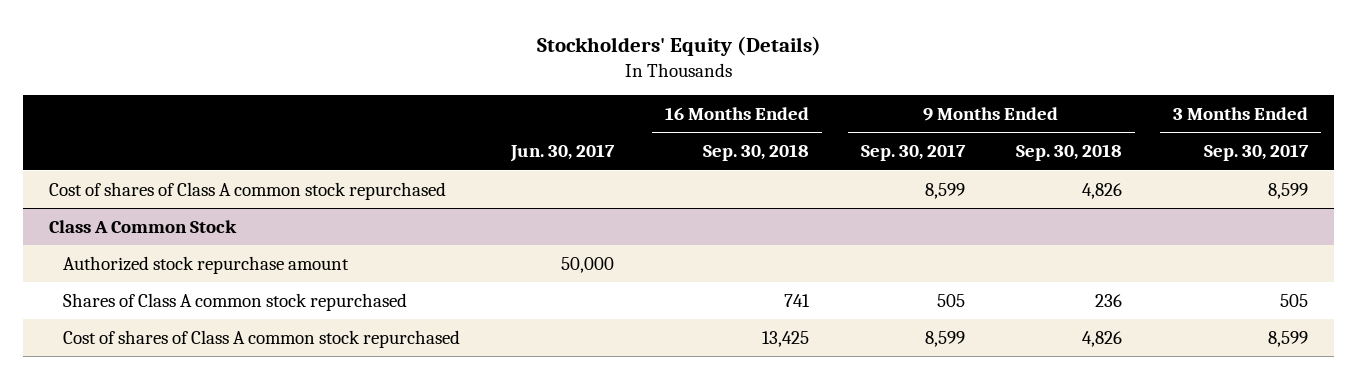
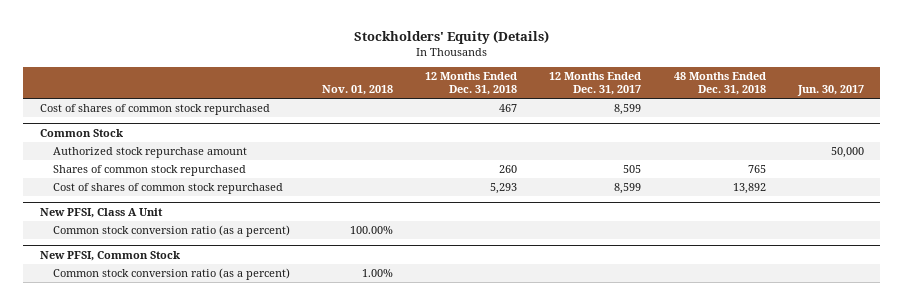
- | Jun. 30, 2017 | 16 Months Ended Sep. 30, 2018 | 9 Months Ended Sep. 30, 2017 | 9 Months Ended Sep. 30, 2018 | 3 Months Ended Sep. 30, 2017
+ | Nov. 01, 2018 | 12 Months Ended Dec. 31, 2018 | 12 Months Ended Dec. 31, 2017 | 48 Months Ended Dec. 31, 2018 | Jun. 30, 2017
- Cost of shares of Class A common stock repurchased | | | 8,599 | 4,826 | 8,599
- Class A Common Stock
+ Cost of shares of common stock repurchased | | 467 | 8,599 | |
+ Common Stock
- Shares of Class A common stock repurchased | | 741 | 505 | 236 | 505
- Cost of shares of Class A common stock repurchased | | 13,425 | 8,599 | 4,826 | 8,599
+ Shares of common stock repurchased | | 260 | 505 | 765 |
+ Cost of shares of common stock repurchased | | 5,293 | 8,599 | 13,892 |
+ New PFSI, Class A Unit
+ Common stock conversion ratio (as a percent) | 100.00% | | | |
+ New PFSI, Common Stock
+ Common stock conversion ratio (as a percent) | 1.00% | | | |

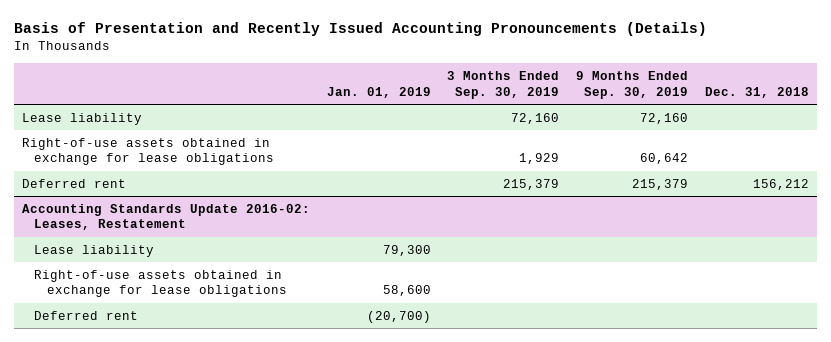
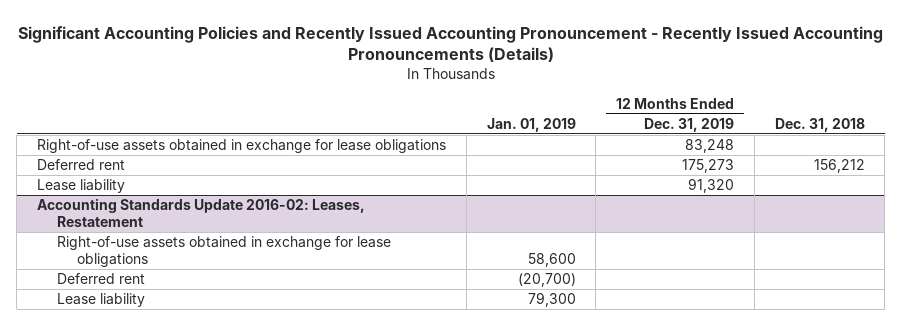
- Basis of Presentation and Recently Issued Accounting Pronouncements (Details)
+ Significant Accounting Policies and Recently Issued Accounting Pronouncement - Recently Issued Accounting Pronouncements (Details)
- | Jan. 01, 2019 | 3 Months Ended Sep. 30, 2019 | 9 Months Ended Sep. 30, 2019 | Dec. 31, 2018
+ | Jan. 01, 2019 | 12 Months Ended Dec. 31, 2019 | Dec. 31, 2018
moved down: Lease liability | | 91,320 |
@ Accounting Standards Update 2016-02: Leases, Restatement
moved down: Lease liability | 79,300 | |

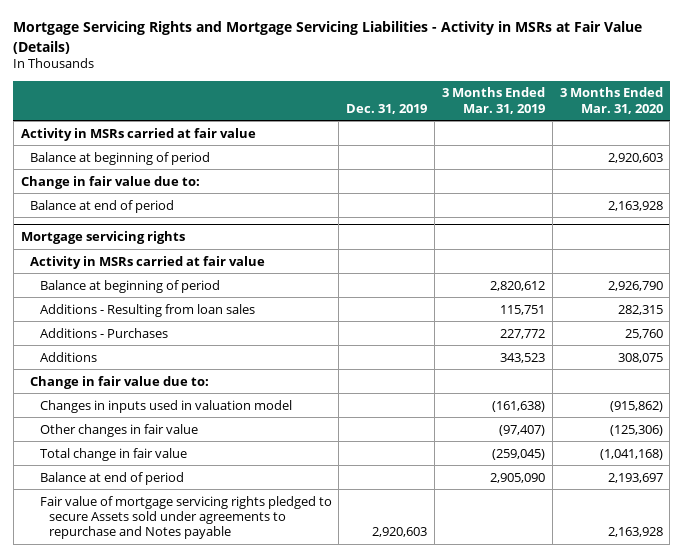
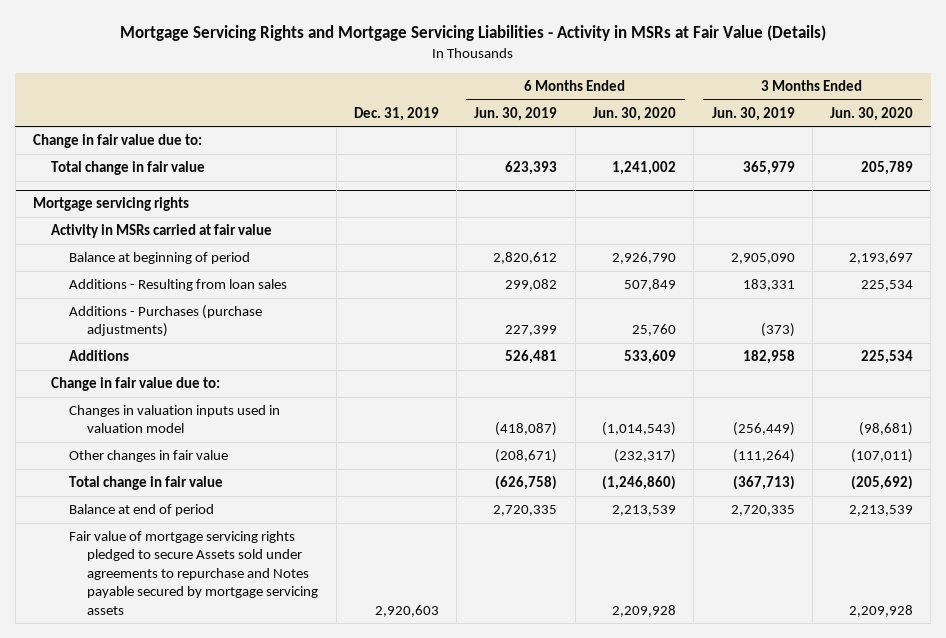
- | Dec. 31, 2019 | 3 Months Ended Mar. 31, 2019 | 3 Months Ended Mar. 31, 2020
+ | Dec. 31, 2019 | 6 Months Ended Jun. 30, 2019 | 6 Months Ended Jun. 30, 2020 | 3 Months Ended Jun. 30, 2019 | 3 Months Ended Jun. 30, 2020
- Activity in MSRs carried at fair value
- Balance at beginning of period | | | 2,920,603
- Balance at end of period | | | 2,163,928
+ Total change in fair value | | 623,393 | 1,241,002 | 365,979 | 205,789
@ Mortgage servicing rights
- Additions - Purchases | | 227,772 | 25,760
+ Additions - Purchases (purchase adjustments) | | 227,399 | 25,760 | (373) |
- Changes in inputs used in valuation model | | (161,638) | (915,862)
+ Changes in valuation inputs used in valuation model | | (418,087) | (1,014,543) | (256,449) | (98,681)
- Fair value of mortgage servicing rights pledged to secure Assets sold under agreements to repurchase and Notes payable | 2,920,603 | | 2,163,928
+ Fair value of mortgage servicing rights pledged to secure Assets sold under agreements to repurchase and Notes payable secured by mortgage servicing assets | 2,920,603 | | 2,209,928 | | 2,209,928

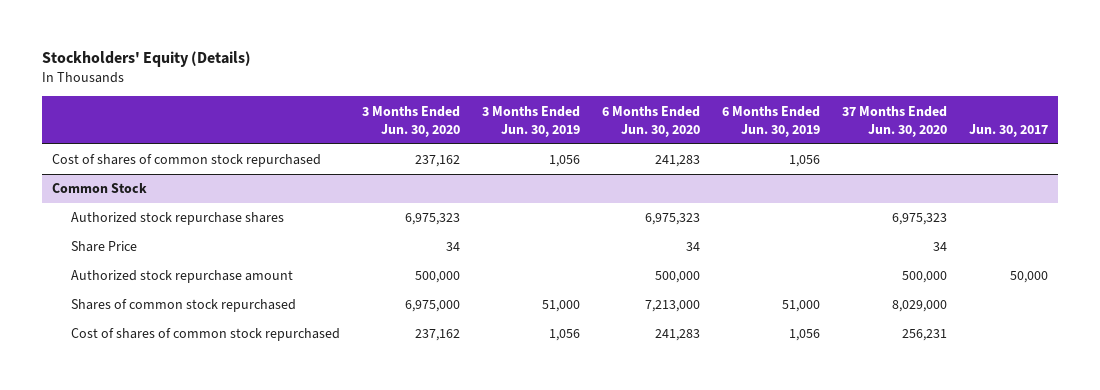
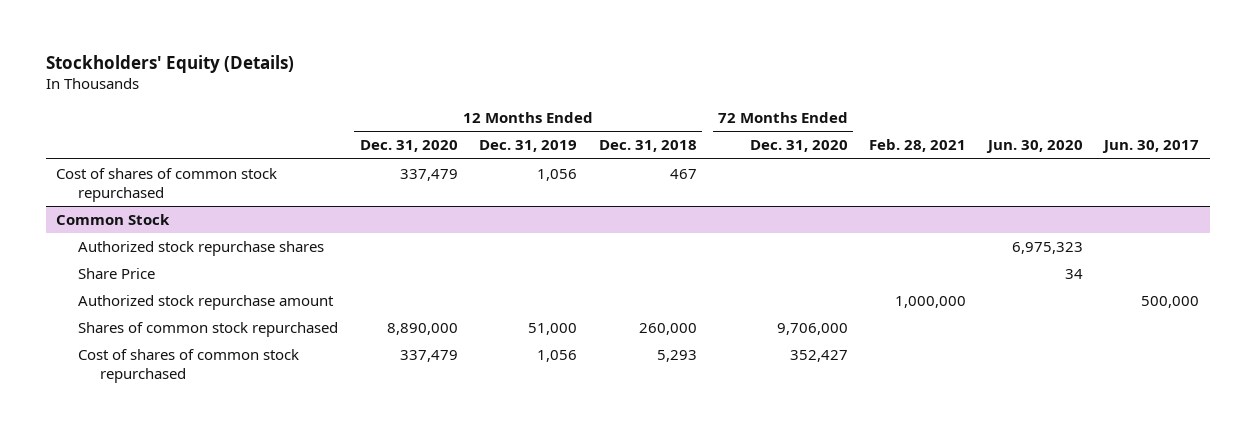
- | 3 Months Ended Jun. 30, 2020 | 3 Months Ended Jun. 30, 2019 | 6 Months Ended Jun. 30, 2020 | 6 Months Ended Jun. 30, 2019 | 37 Months Ended Jun. 30, 2020 | Jun. 30, 2017
+ | 12 Months Ended Dec. 31, 2020 | 12 Months Ended Dec. 31, 2019 | 12 Months Ended Dec. 31, 2018 | 72 Months Ended Dec. 31, 2020 | Feb. 28, 2021 | Jun. 30, 2020 | Jun. 30, 2017
@ Common Stock
- Authorized stock repurchase amount | 500,000 | | 500,000 | | 500,000 | 50,000
+ Authorized stock repurchase amount | | | | | 1,000,000 | | 500,000

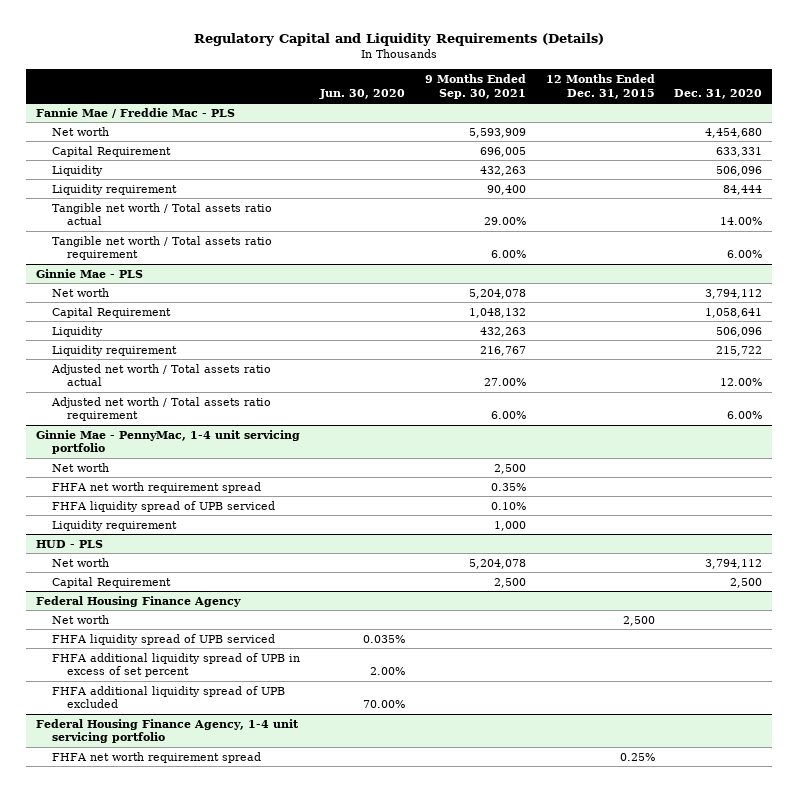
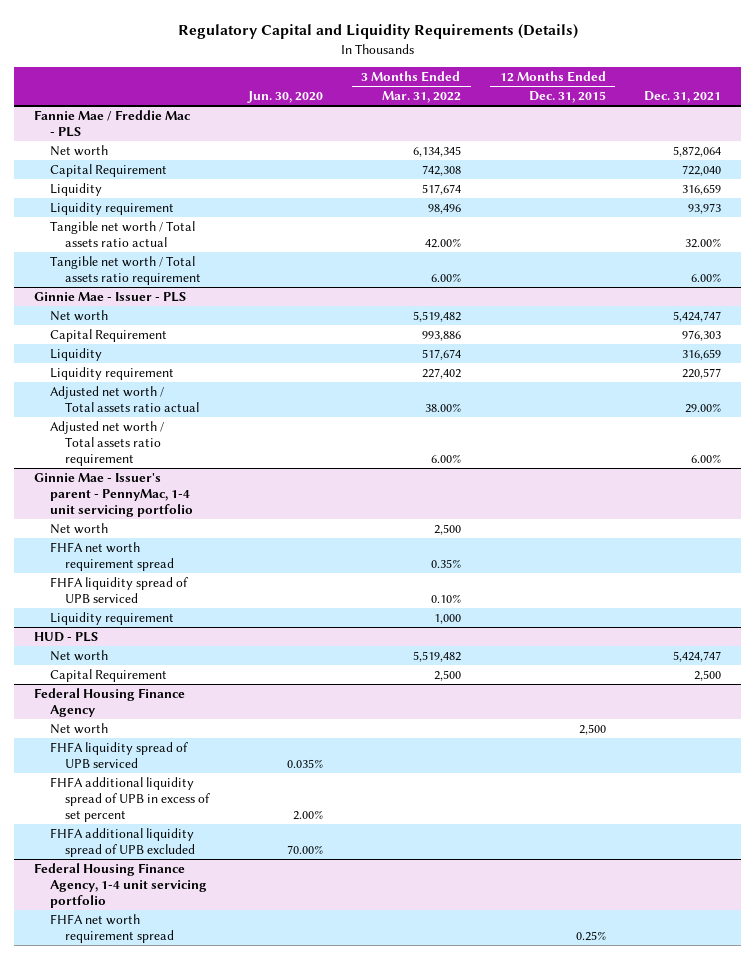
- | Jun. 30, 2020 | 9 Months Ended Sep. 30, 2021 | 12 Months Ended Dec. 31, 2015 | Dec. 31, 2020
+ | Jun. 30, 2020 | 3 Months Ended Mar. 31, 2022 | 12 Months Ended Dec. 31, 2015 | Dec. 31, 2021
- Ginnie Mae - PLS
+ Ginnie Mae - Issuer - PLS
- Ginnie Mae - PennyMac, 1-4 unit servicing portfolio
+ Ginnie Mae - Issuer's parent - PennyMac, 1-4 unit servicing portfolio

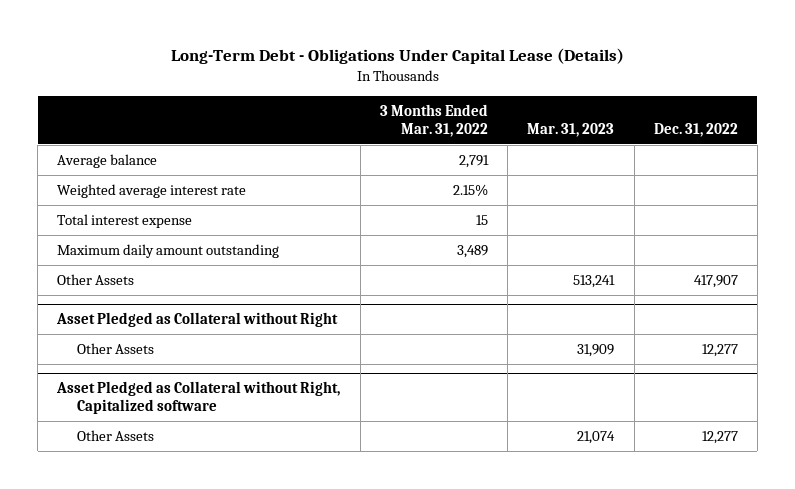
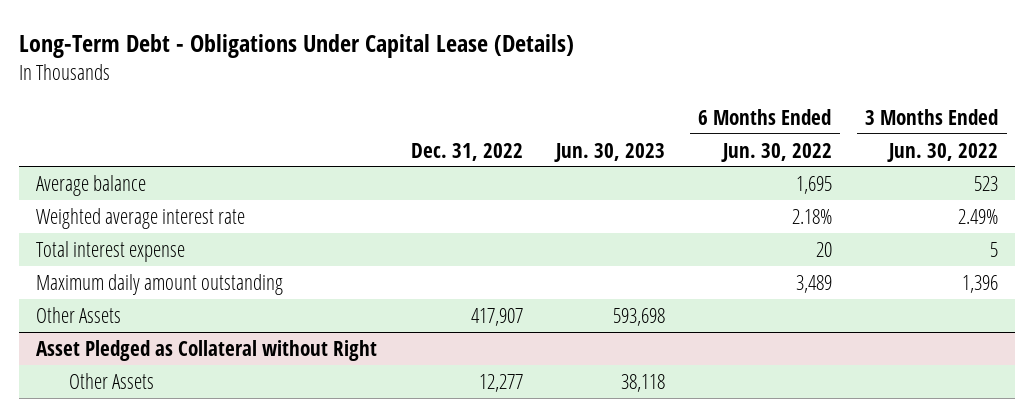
- | 3 Months Ended Mar. 31, 2022 | Mar. 31, 2023 | Dec. 31, 2022
+ | Dec. 31, 2022 | Jun. 30, 2023 | 6 Months Ended Jun. 30, 2022 | 3 Months Ended Jun. 30, 2022
- Asset Pledged as Collateral without Right, Capitalized software
- Other Assets | | 21,074 | 12,277

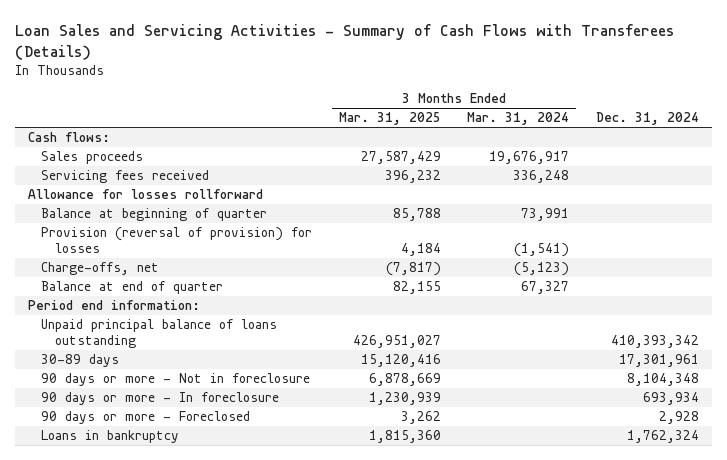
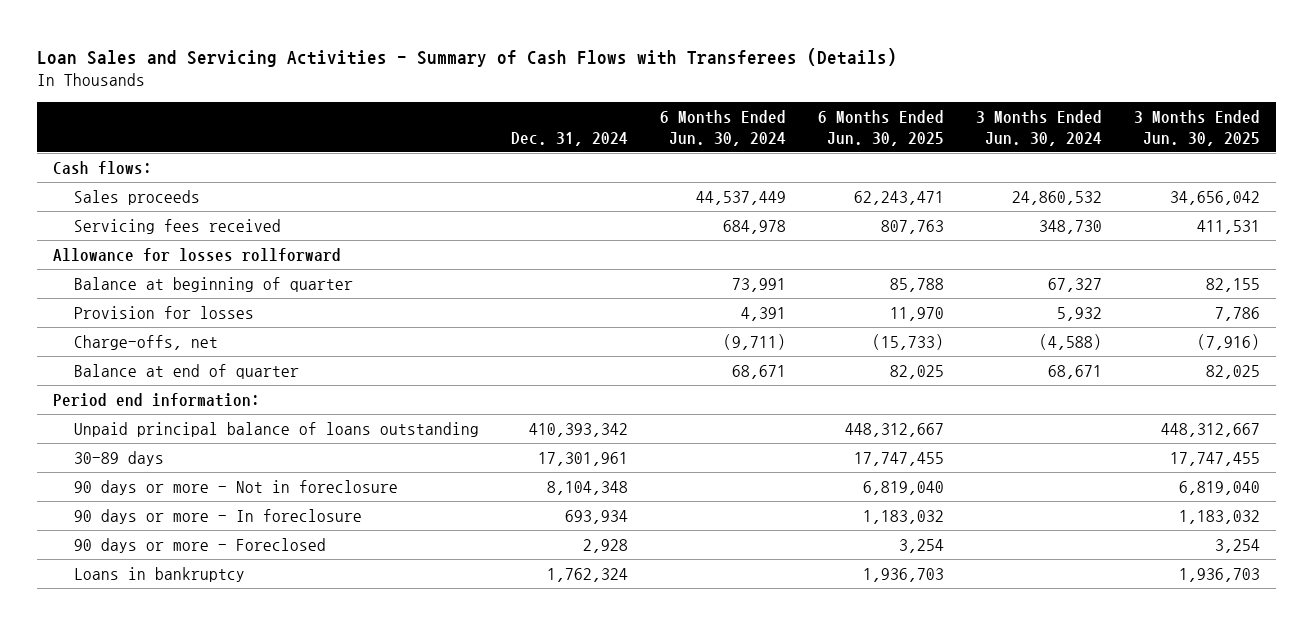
- | 3 Months Ended Mar. 31, 2025 | 3 Months Ended Mar. 31, 2024 | Dec. 31, 2024
+ | Dec. 31, 2024 | 6 Months Ended Jun. 30, 2024 | 6 Months Ended Jun. 30, 2025 | 3 Months Ended Jun. 30, 2024 | 3 Months Ended Jun. 30, 2025
- Provision (reversal of provision) for losses | 4,184 | (1,541) |
+ Provision for losses | | 4,391 | 11,970 | 5,932 | 7,786

